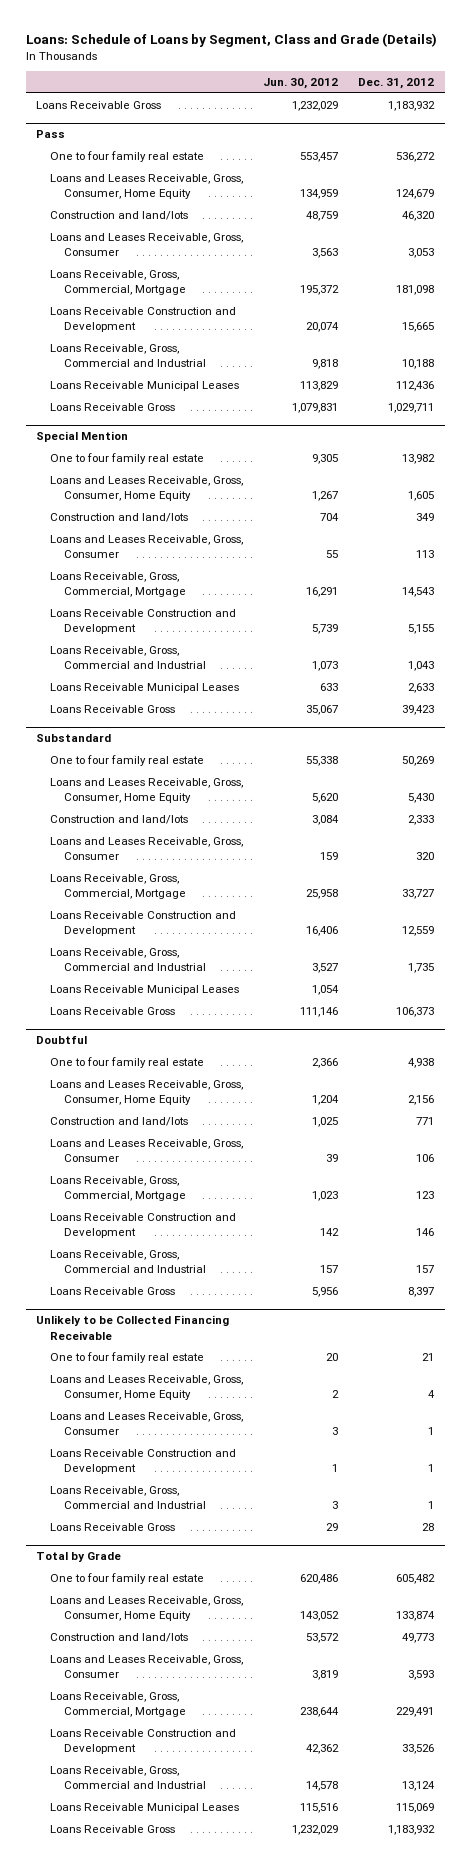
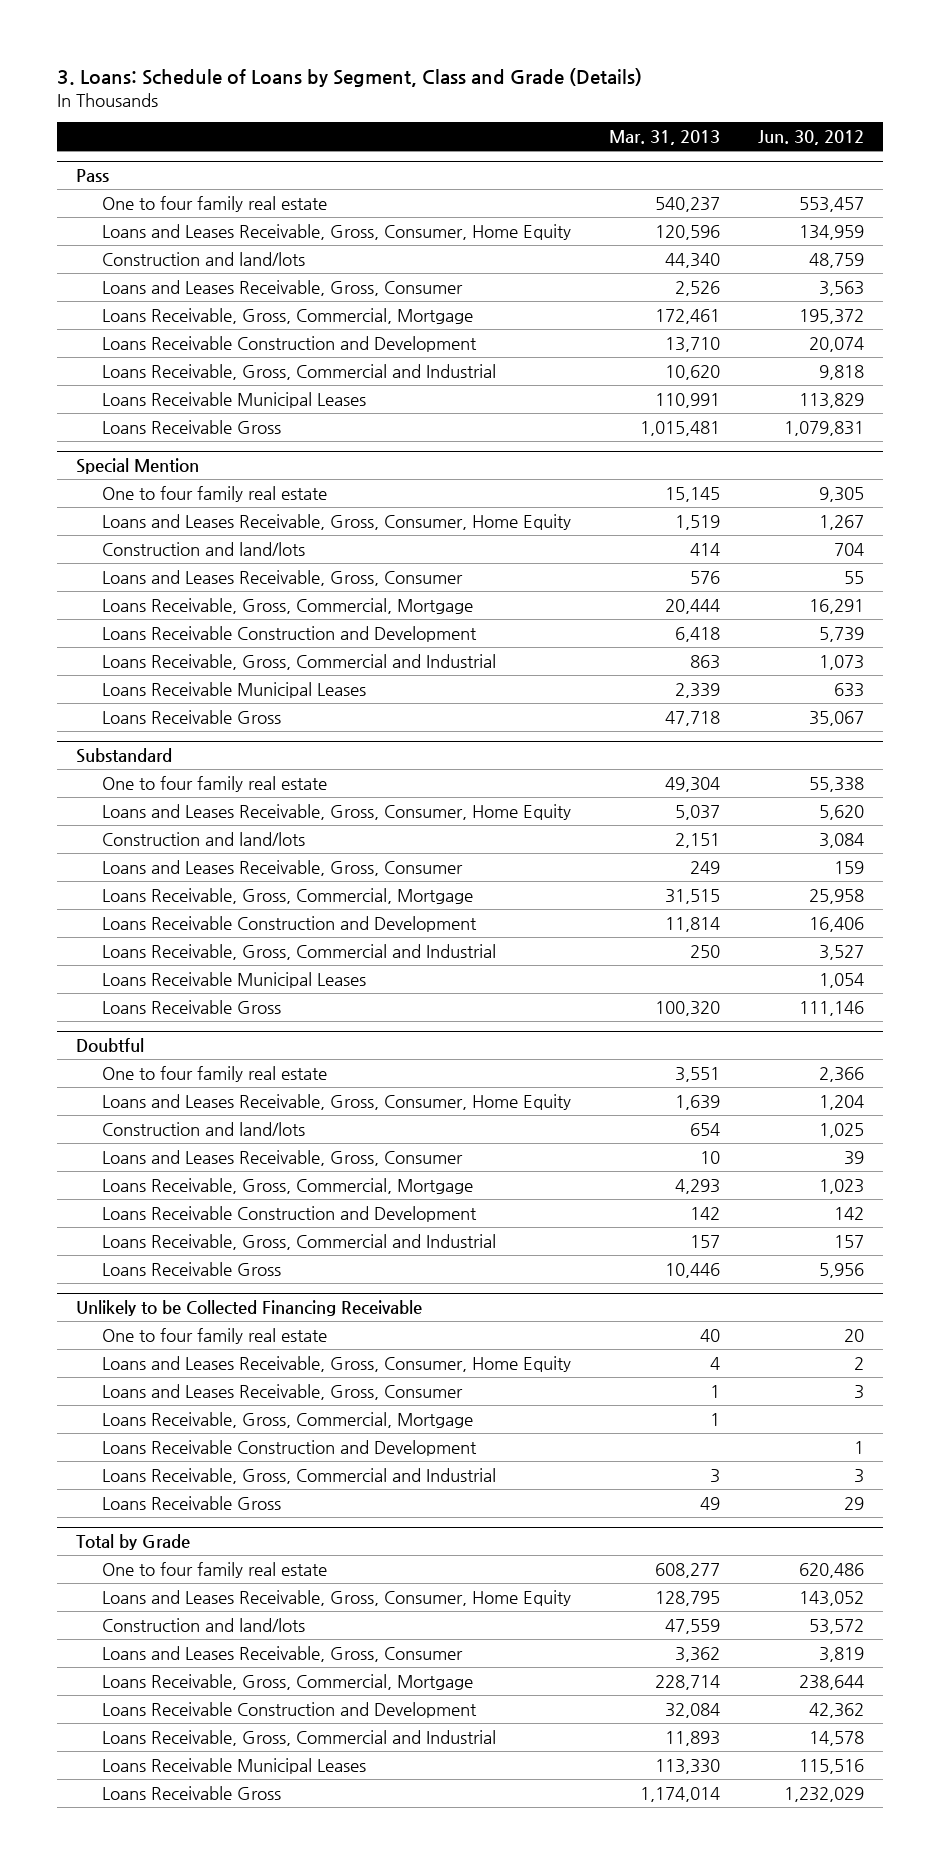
- Loans: Schedule of Loans by Segment, Class and Grade (Details)
+ 3. Loans: Schedule of Loans by Segment, Class and Grade (Details)
- | Jun. 30, 2012 | Dec. 31, 2012
+ | Mar. 31, 2013 | Jun. 30, 2012
- Loans Receivable Gross | 1,232,029 | 1,183,932
@ Unlikely to be Collected Financing Receivable
+ Loans Receivable, Gross, Commercial, Mortgage | 1 |

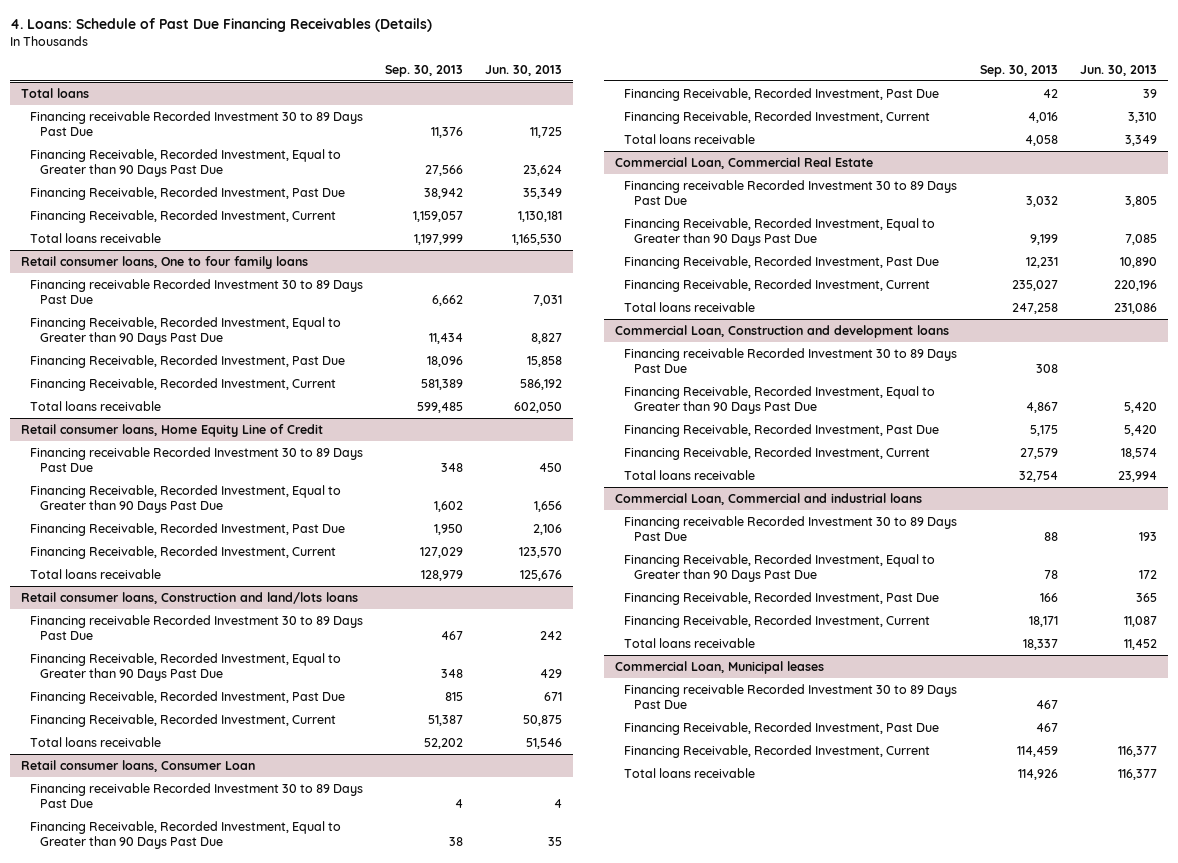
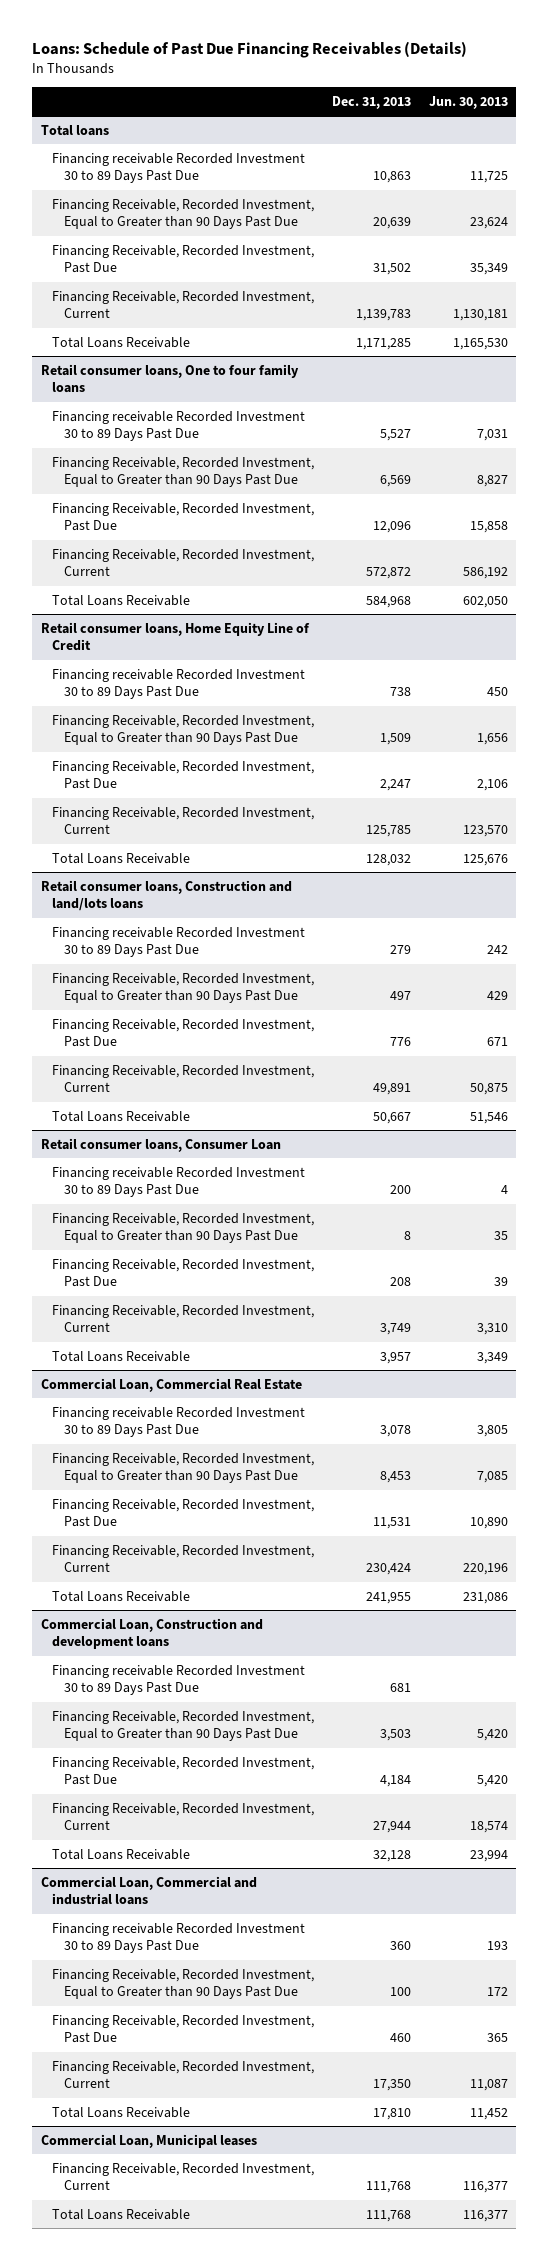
- 4. Loans: Schedule of Past Due Financing Receivables (Details)
+ Loans: Schedule of Past Due Financing Receivables (Details)
- | Sep. 30, 2013 | Jun. 30, 2013
+ | Dec. 31, 2013 | Jun. 30, 2013
@ Total loans
- Total loans receivable | 1,197,999 | 1,165,530
+ Total Loans Receivable | 1,171,285 | 1,165,530
@ Retail consumer loans, One to four family loans
- Total loans receivable | 599,485 | 602,050
+ Total Loans Receivable | 584,968 | 602,050
@ Retail consumer loans, Home Equity Line of Credit
- Total loans receivable | 128,979 | 125,676
+ Total Loans Receivable | 128,032 | 125,676
@ Retail consumer loans, Construction and land/lots loans
- Total loans receivable | 52,202 | 51,546
+ Total Loans Receivable | 50,667 | 51,546
@ Retail consumer loans, Consumer Loan
- Total loans receivable | 4,058 | 3,349
+ Total Loans Receivable | 3,957 | 3,349
@ Commercial Loan, Commercial Real Estate
- Total loans receivable | 247,258 | 231,086
+ Total Loans Receivable | 241,955 | 231,086
@ Commercial Loan, Construction and development loans
- Total loans receivable | 32,754 | 23,994
+ Total Loans Receivable | 32,128 | 23,994
@ Commercial Loan, Commercial and industrial loans
- Total loans receivable | 18,337 | 11,452
+ Total Loans Receivable | 17,810 | 11,452
@ Commercial Loan, Municipal leases
- Financing receivable Recorded Investment 30 to 89 Days Past Due | 467 |
- Financing Receivable, Recorded Investment, Past Due | 467 |
- Total loans receivable | 114,926 | 116,377
+ Total Loans Receivable | 111,768 | 116,377

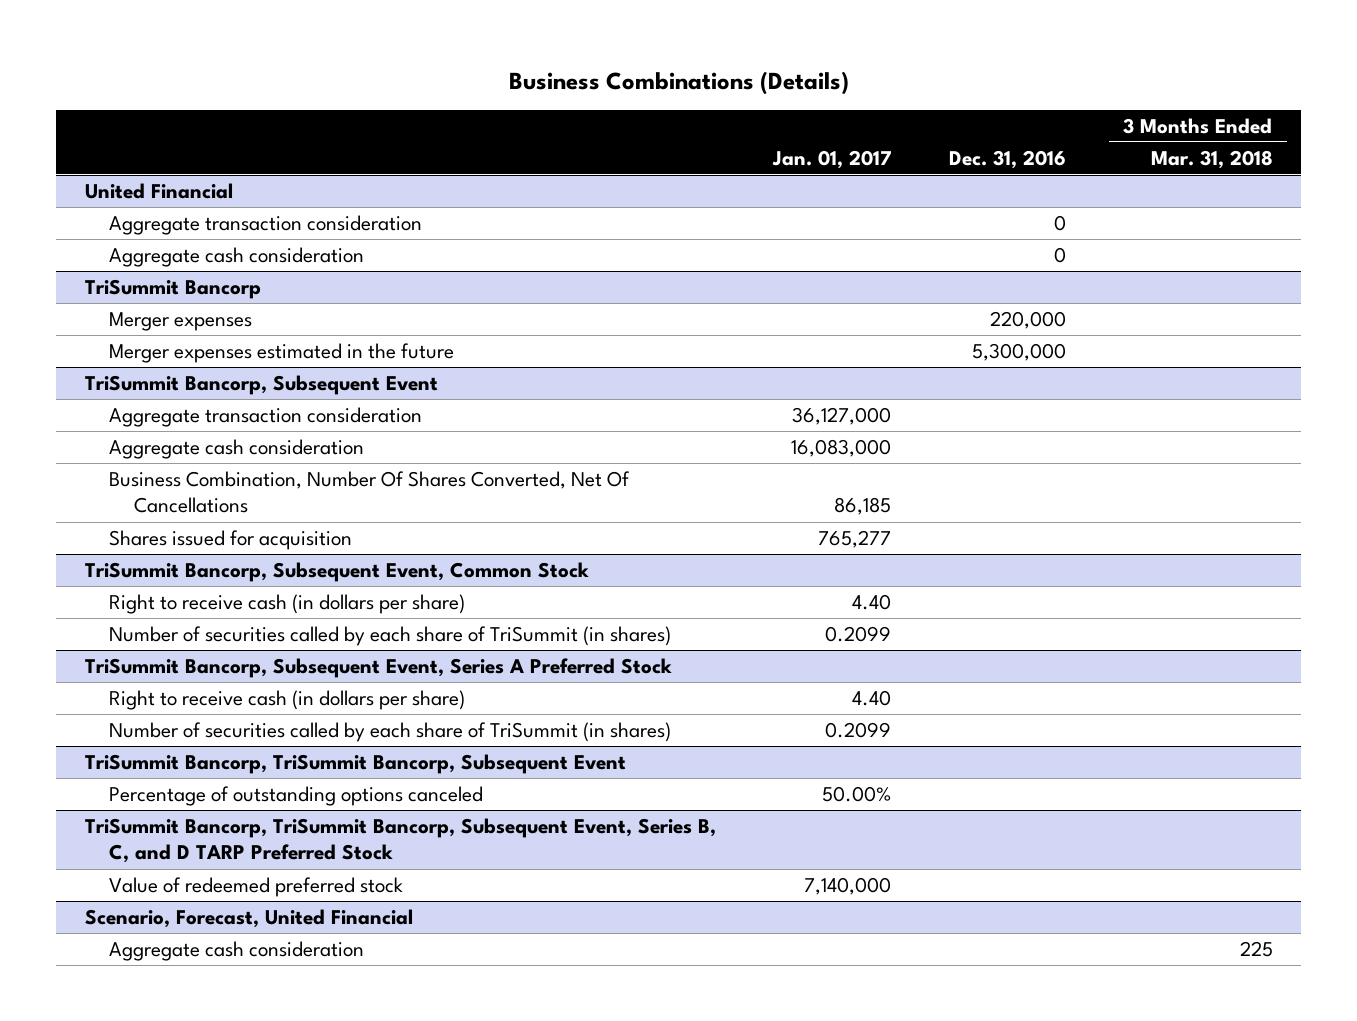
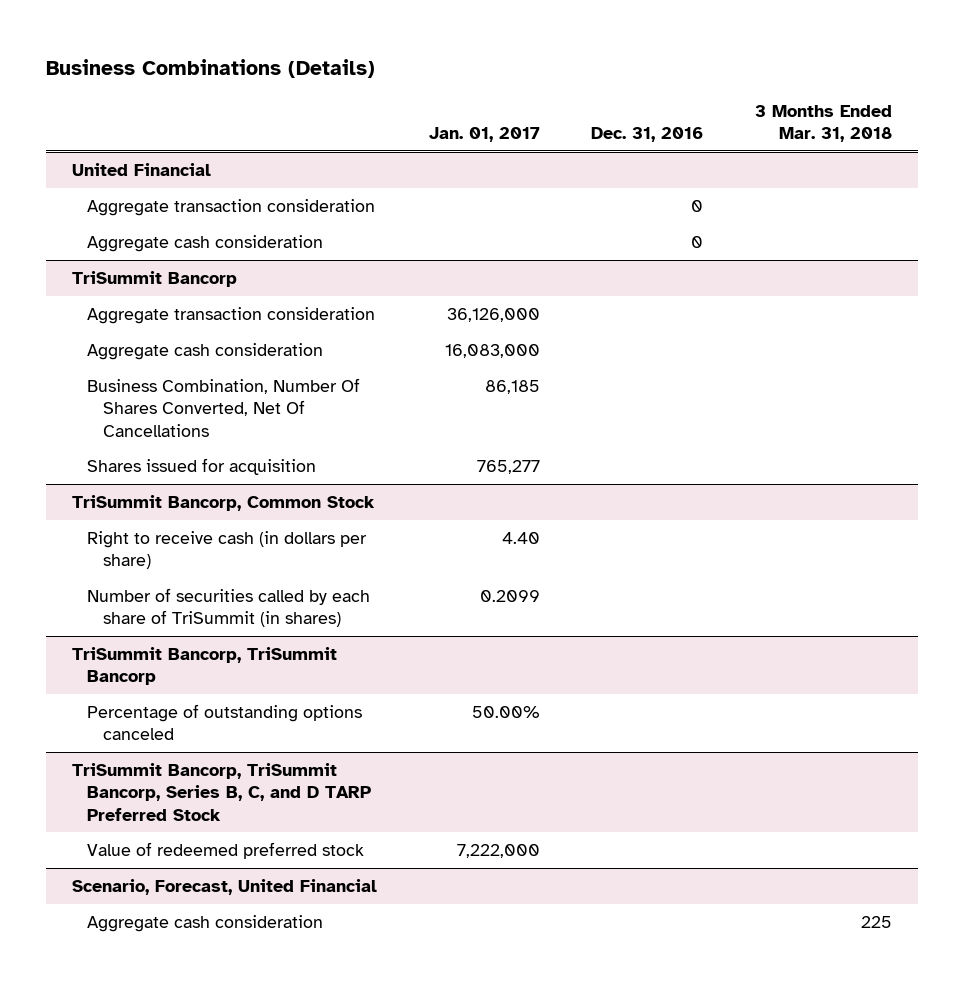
@ TriSummit Bancorp
- Merger expenses | | 220,000 |
- Merger expenses estimated in the future | | 5,300,000 |
- TriSummit Bancorp, Subsequent Event
- Aggregate transaction consideration | 36,127,000 | |
@ TriSummit Bancorp
+ Aggregate transaction consideration | 36,126,000 | |
- TriSummit Bancorp, Subsequent Event, Common Stock
- Right to receive cash (in dollars per share) | 4.40 | |
- Number of securities called by each share of TriSummit (in shares) | 0.2099 | |
- TriSummit Bancorp, Subsequent Event, Series A Preferred Stock
+ TriSummit Bancorp, Common Stock
- TriSummit Bancorp, TriSummit Bancorp, Subsequent Event
+ TriSummit Bancorp, TriSummit Bancorp
- TriSummit Bancorp, TriSummit Bancorp, Subsequent Event, Series B, C, and D TARP Preferred Stock
- Value of redeemed preferred stock | 7,140,000 | |
+ TriSummit Bancorp, TriSummit Bancorp, Series B, C, and D TARP Preferred Stock
+ Value of redeemed preferred stock | 7,222,000 | |

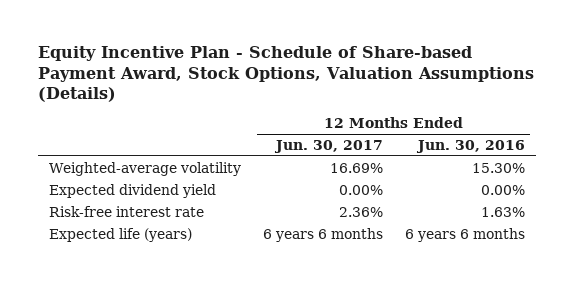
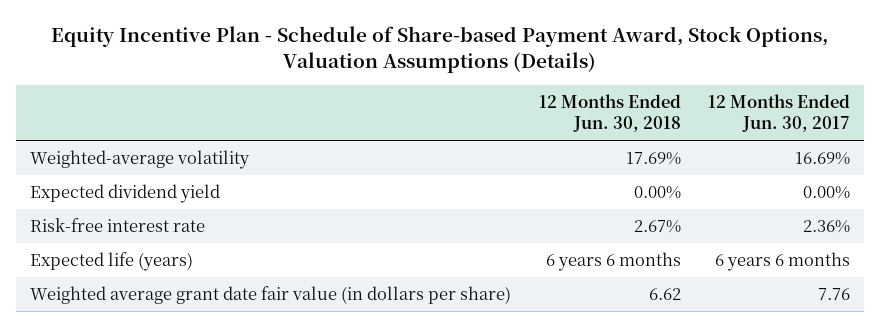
- | 12 Months Ended Jun. 30, 2017 | 12 Months Ended Jun. 30, 2016
+ | 12 Months Ended Jun. 30, 2018 | 12 Months Ended Jun. 30, 2017
+ Weighted average grant date fair value (in dollars per share) | 6.62 | 7.76

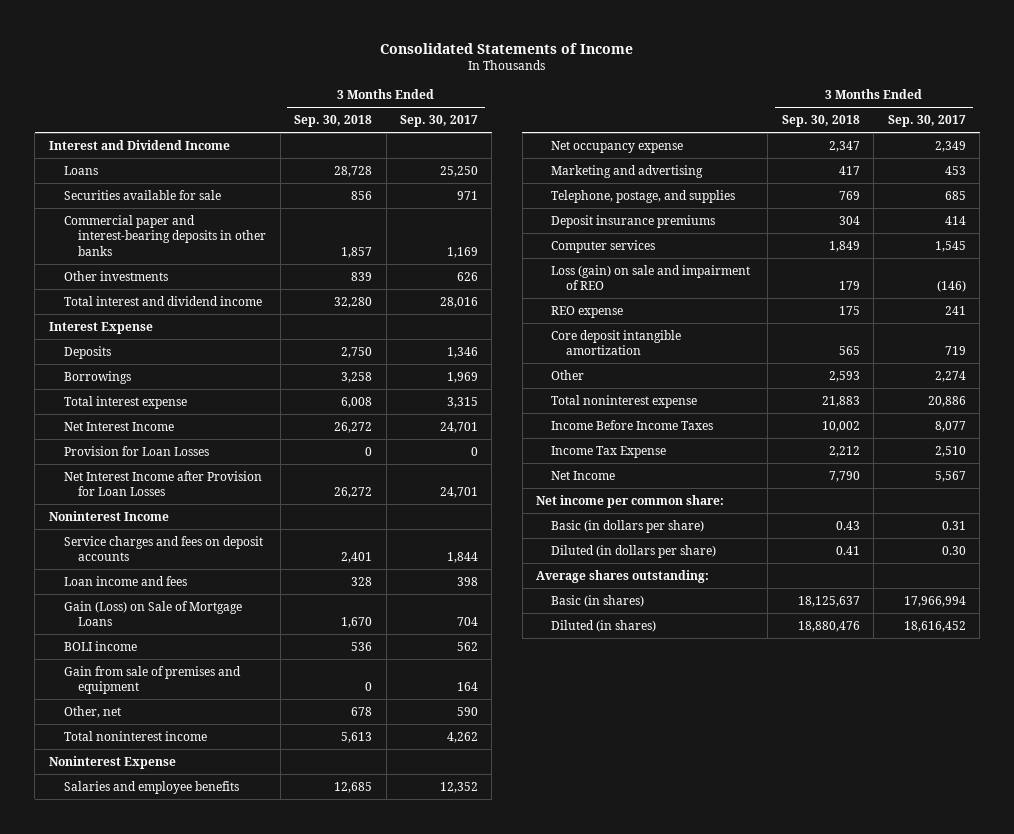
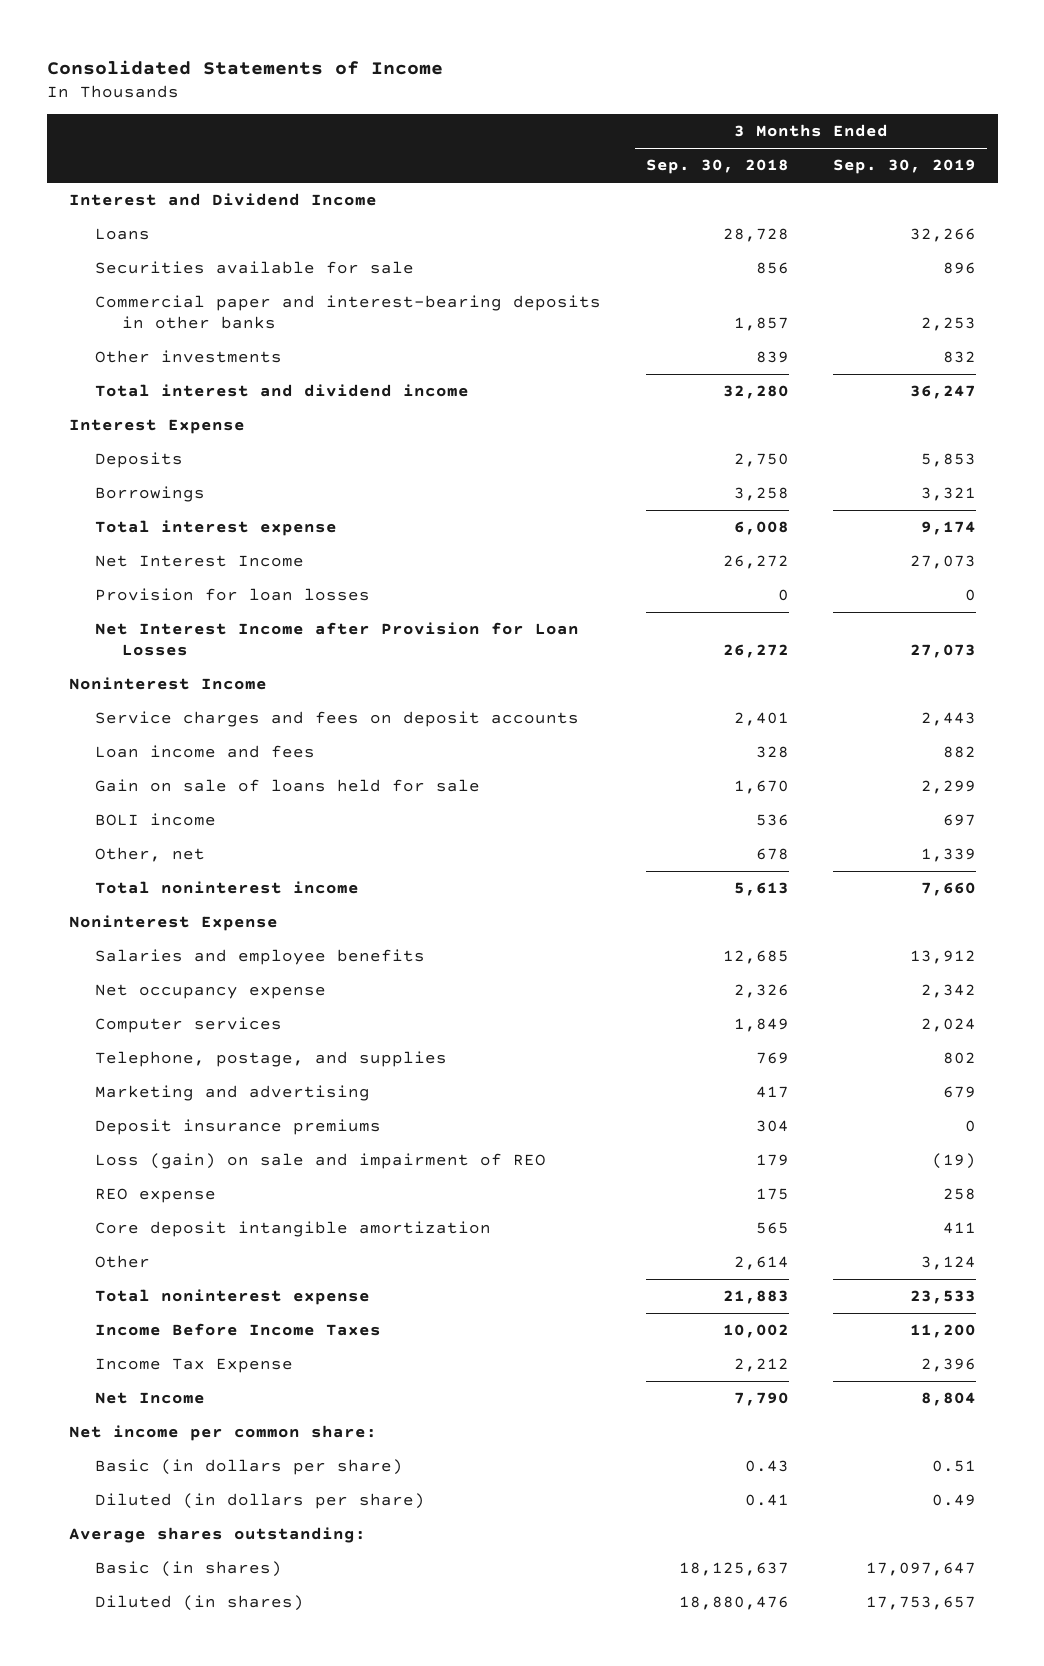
- | 3 Months Ended Sep. 30, 2018 | 3 Months Ended Sep. 30, 2017
+ | 3 Months Ended Sep. 30, 2018 | 3 Months Ended Sep. 30, 2019
- Provision for Loan Losses | 0 | 0
+ Provision for loan losses | 0 | 0
- Gain (Loss) on Sale of Mortgage Loans | 1,670 | 704
+ Gain on sale of loans held for sale | 1,670 | 2,299
- Gain from sale of premises and equipment | 0 | 164
- Net occupancy expense | 2,347 | 2,349
+ Net occupancy expense | 2,326 | 2,342
moved up: Computer services | 1,849 | 2,024
moved down: Marketing and advertising | 417 | 679
- Other | 2,593 | 2,274
+ Other | 2,614 | 3,124

